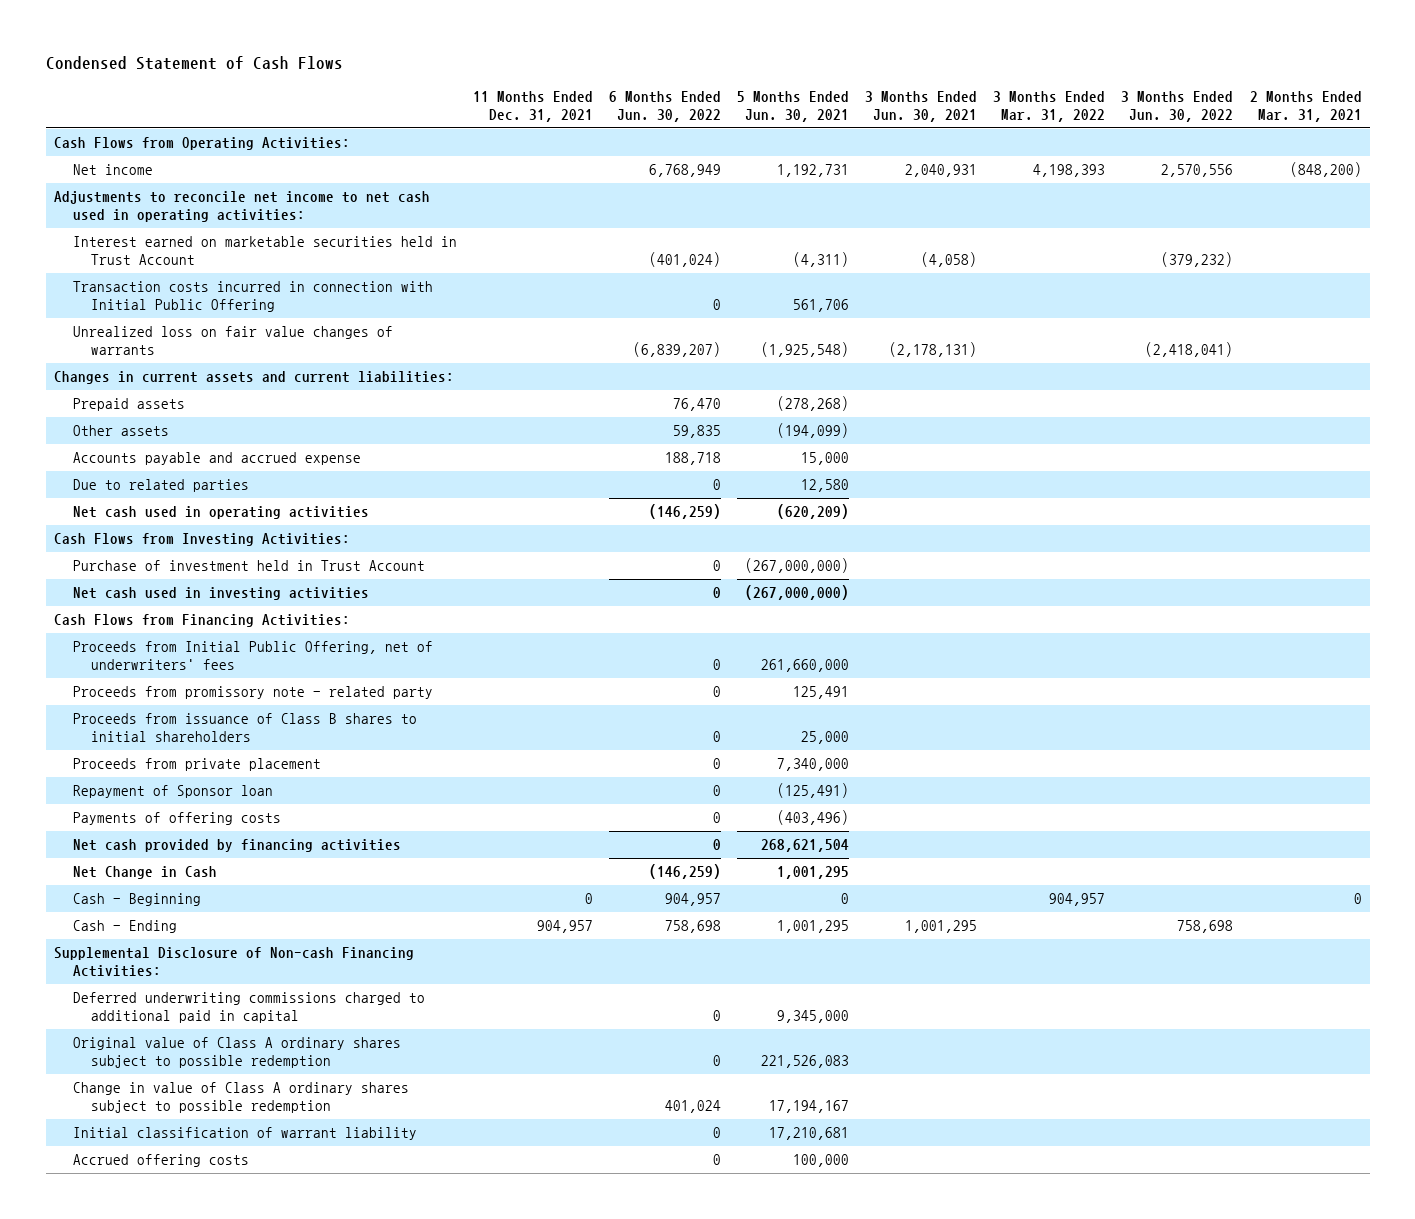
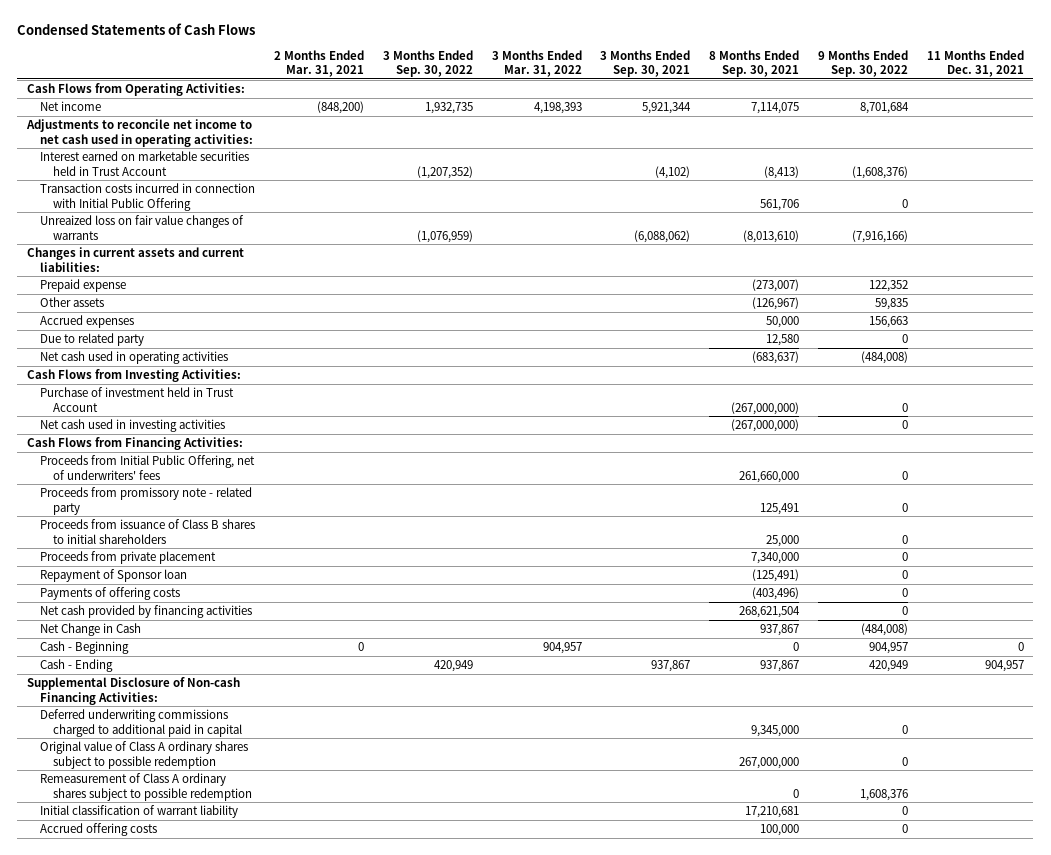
- Condensed Statement of Cash Flows
+ Condensed Statements of Cash Flows
- | 11 Months Ended Dec. 31, 2021 | 6 Months Ended Jun. 30, 2022 | 5 Months Ended Jun. 30, 2021 | 3 Months Ended Jun. 30, 2021 | 3 Months Ended Mar. 31, 2022 | 3 Months Ended Jun. 30, 2022 | 2 Months Ended Mar. 31, 2021
+ | 2 Months Ended Mar. 31, 2021 | 3 Months Ended Sep. 30, 2022 | 3 Months Ended Mar. 31, 2022 | 3 Months Ended Sep. 30, 2021 | 8 Months Ended Sep. 30, 2021 | 9 Months Ended Sep. 30, 2022 | 11 Months Ended Dec. 31, 2021
- Unrealized loss on fair value changes of warrants | | (6,839,207) | (1,925,548) | (2,178,131) | | (2,418,041) |
+ Unreaized loss on fair value changes of warrants | | (1,076,959) | | (6,088,062) | (8,013,610) | (7,916,166) |
- Prepaid assets | | 76,470 | (278,268) | | | |
+ Prepaid expense | | | | | (273,007) | 122,352 |
- Accounts payable and accrued expense | | 188,718 | 15,000 | | | |
- Due to related parties | | 0 | 12,580 | | | |
+ Accrued expenses | | | | | 50,000 | 156,663 |
+ Due to related party | | | | | 12,580 | 0 |
- Change in value of Class A ordinary shares subject to possible redemption | | 401,024 | 17,194,167 | | | |
+ Remeasurement of Class A ordinary shares subject to possible redemption | | | | | 0 | 1,608,376 |

